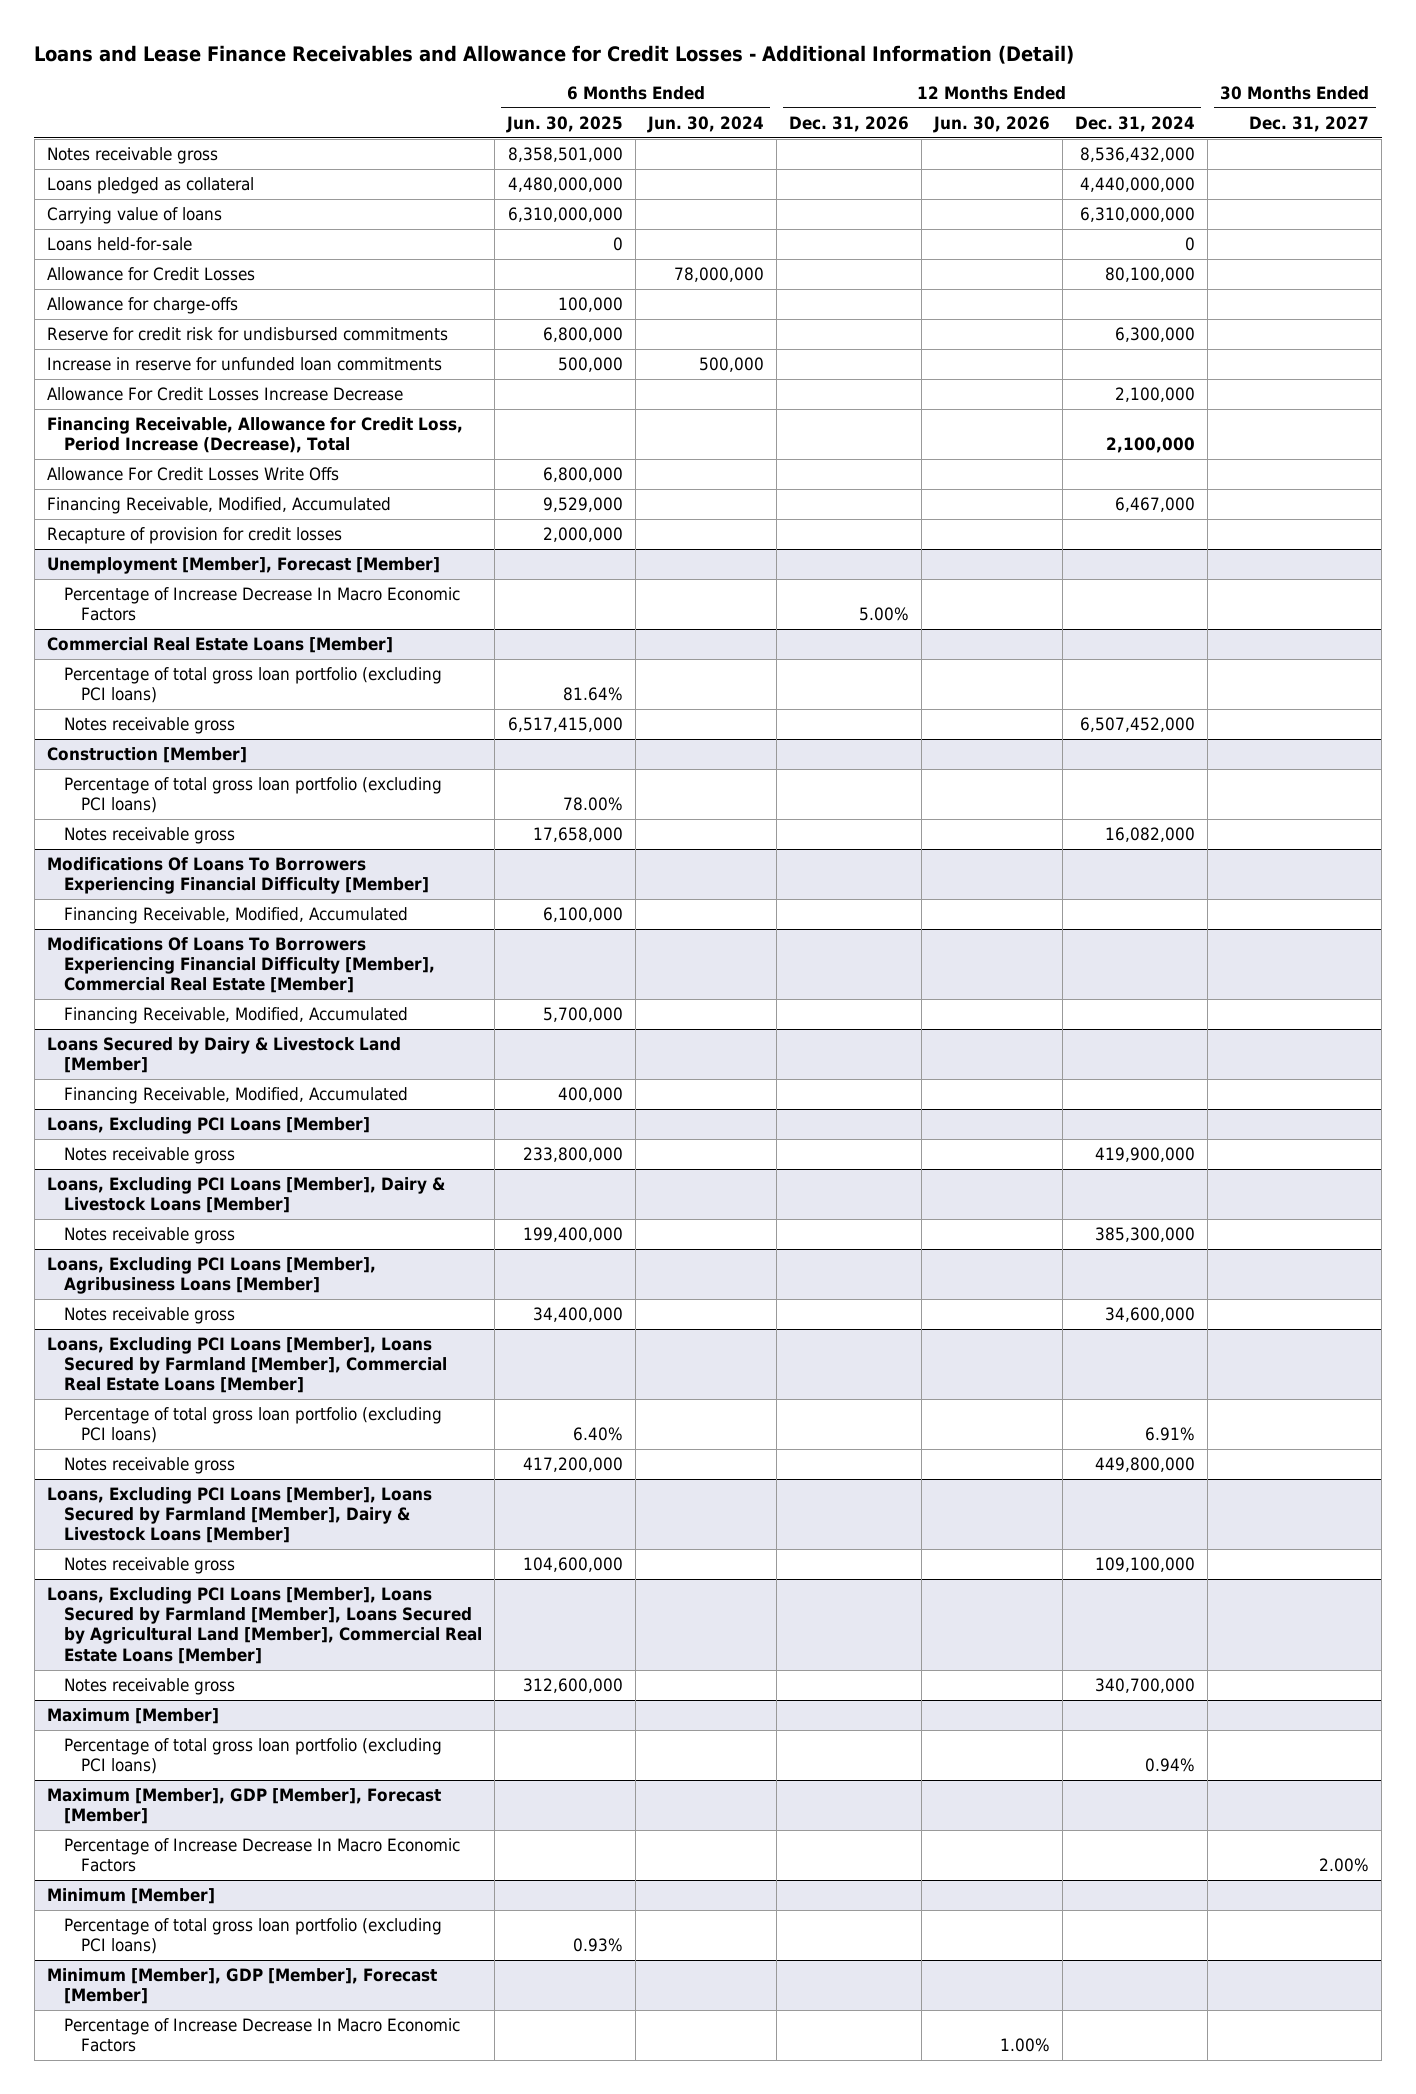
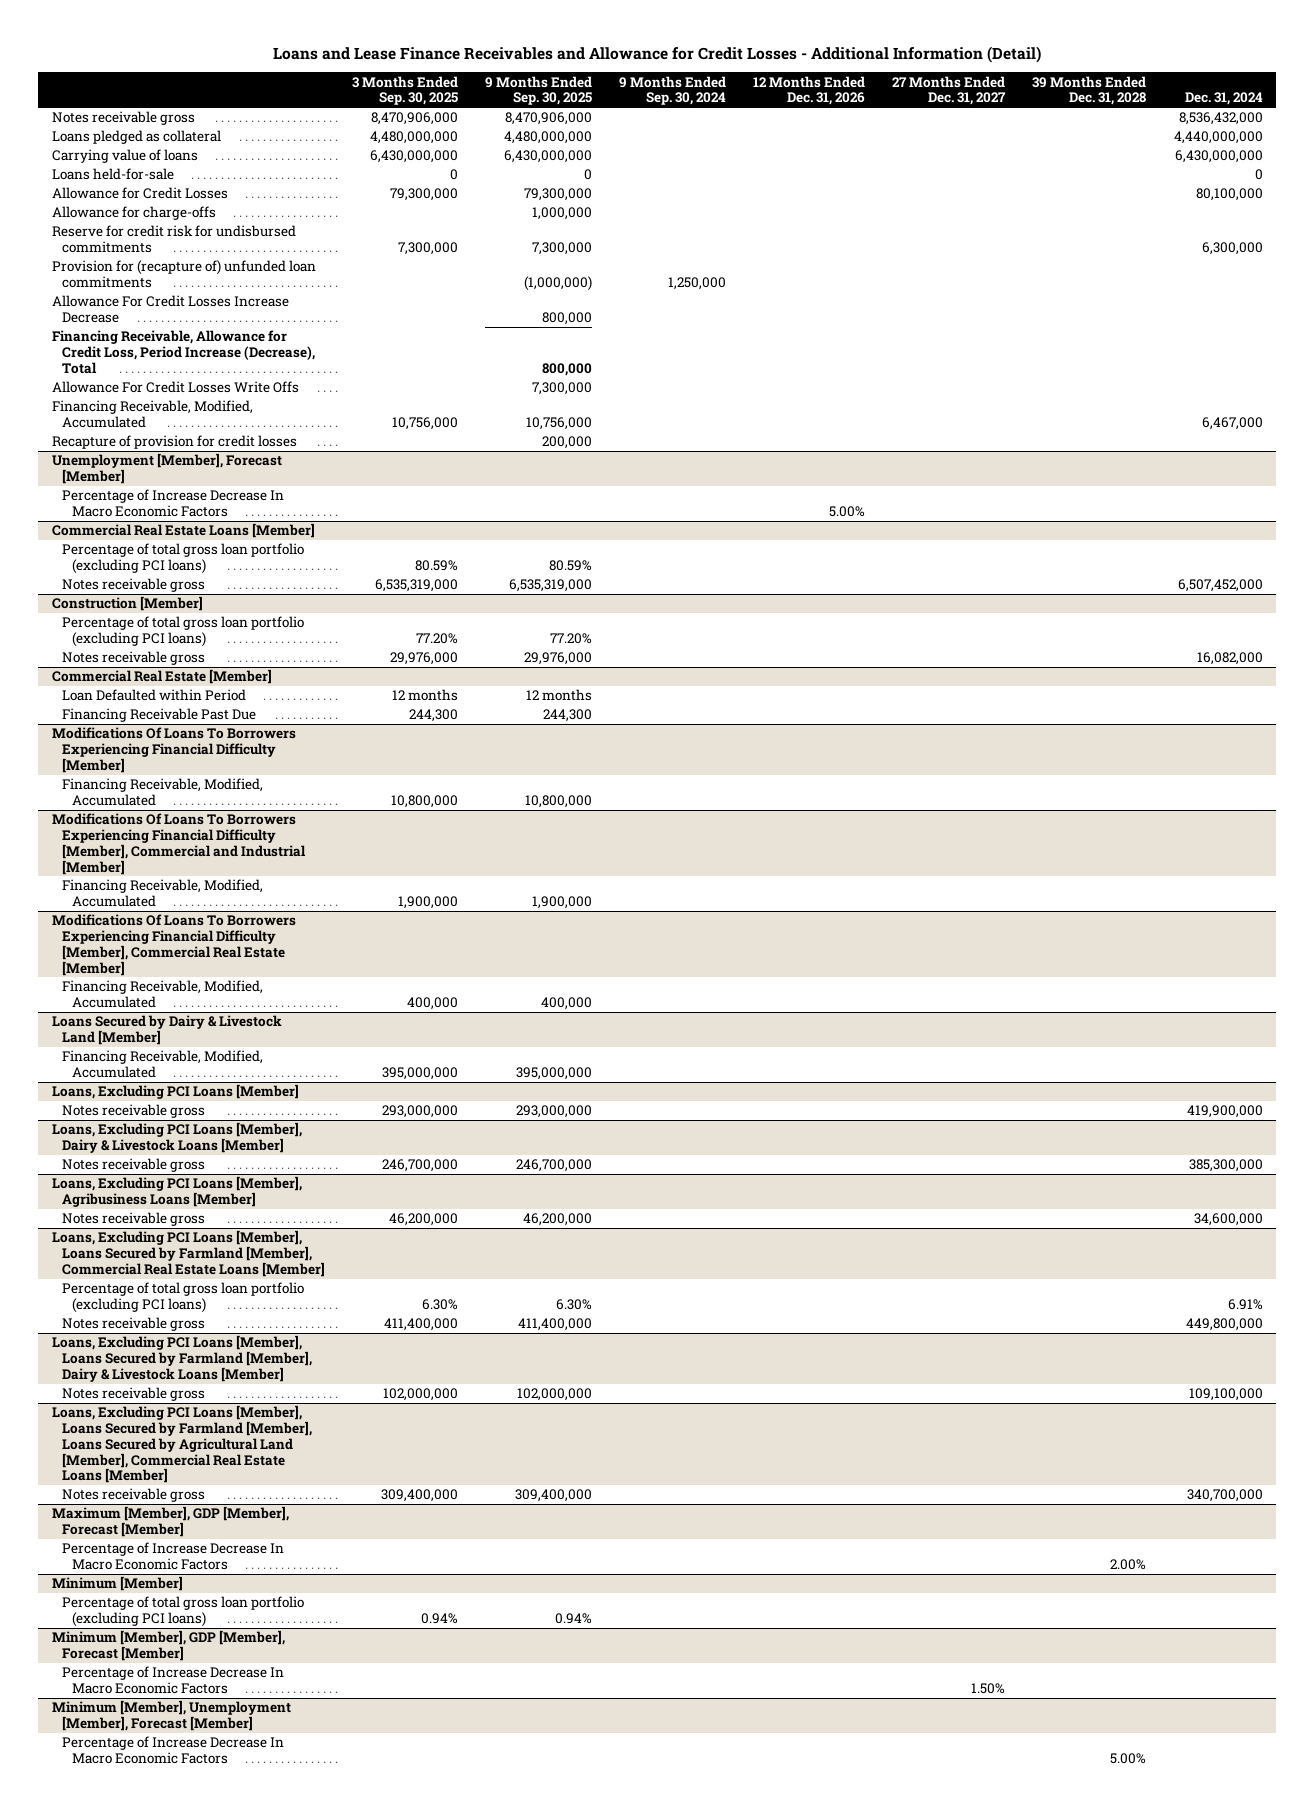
- | 6 Months Ended Jun. 30, 2025 | 6 Months Ended Jun. 30, 2024 | 12 Months Ended Dec. 31, 2026 | 12 Months Ended Jun. 30, 2026 | 12 Months Ended Dec. 31, 2024 | 30 Months Ended Dec. 31, 2027
+ | 3 Months Ended Sep. 30, 2025 | 9 Months Ended Sep. 30, 2025 | 9 Months Ended Sep. 30, 2024 | 12 Months Ended Dec. 31, 2026 | 27 Months Ended Dec. 31, 2027 | 39 Months Ended Dec. 31, 2028 | Dec. 31, 2024
- Increase in reserve for unfunded loan commitments | 500,000 | 500,000 | | | |
+ Provision for (recapture of) unfunded loan commitments | | (1,000,000) | 1,250,000 | | | |
+ Commercial Real Estate [Member]
+ Loan Defaulted within Period | 12 months | 12 months | | | | |
+ Financing Receivable Past Due | 244,300 | 244,300 | | | | |
+ Modifications Of Loans To Borrowers Experiencing Financial Difficulty [Member], Commercial and Industrial [Member]
+ Financing Receivable, Modified, Accumulated | 1,900,000 | 1,900,000 | | | | |
- Maximum [Member]
- Percentage of total gross loan portfolio (excluding PCI loans) | | | | | 0.94% |
+ Minimum [Member], Unemployment [Member], Forecast [Member]
+ Percentage of Increase Decrease In Macro Economic Factors | | | | | | 5.00% |

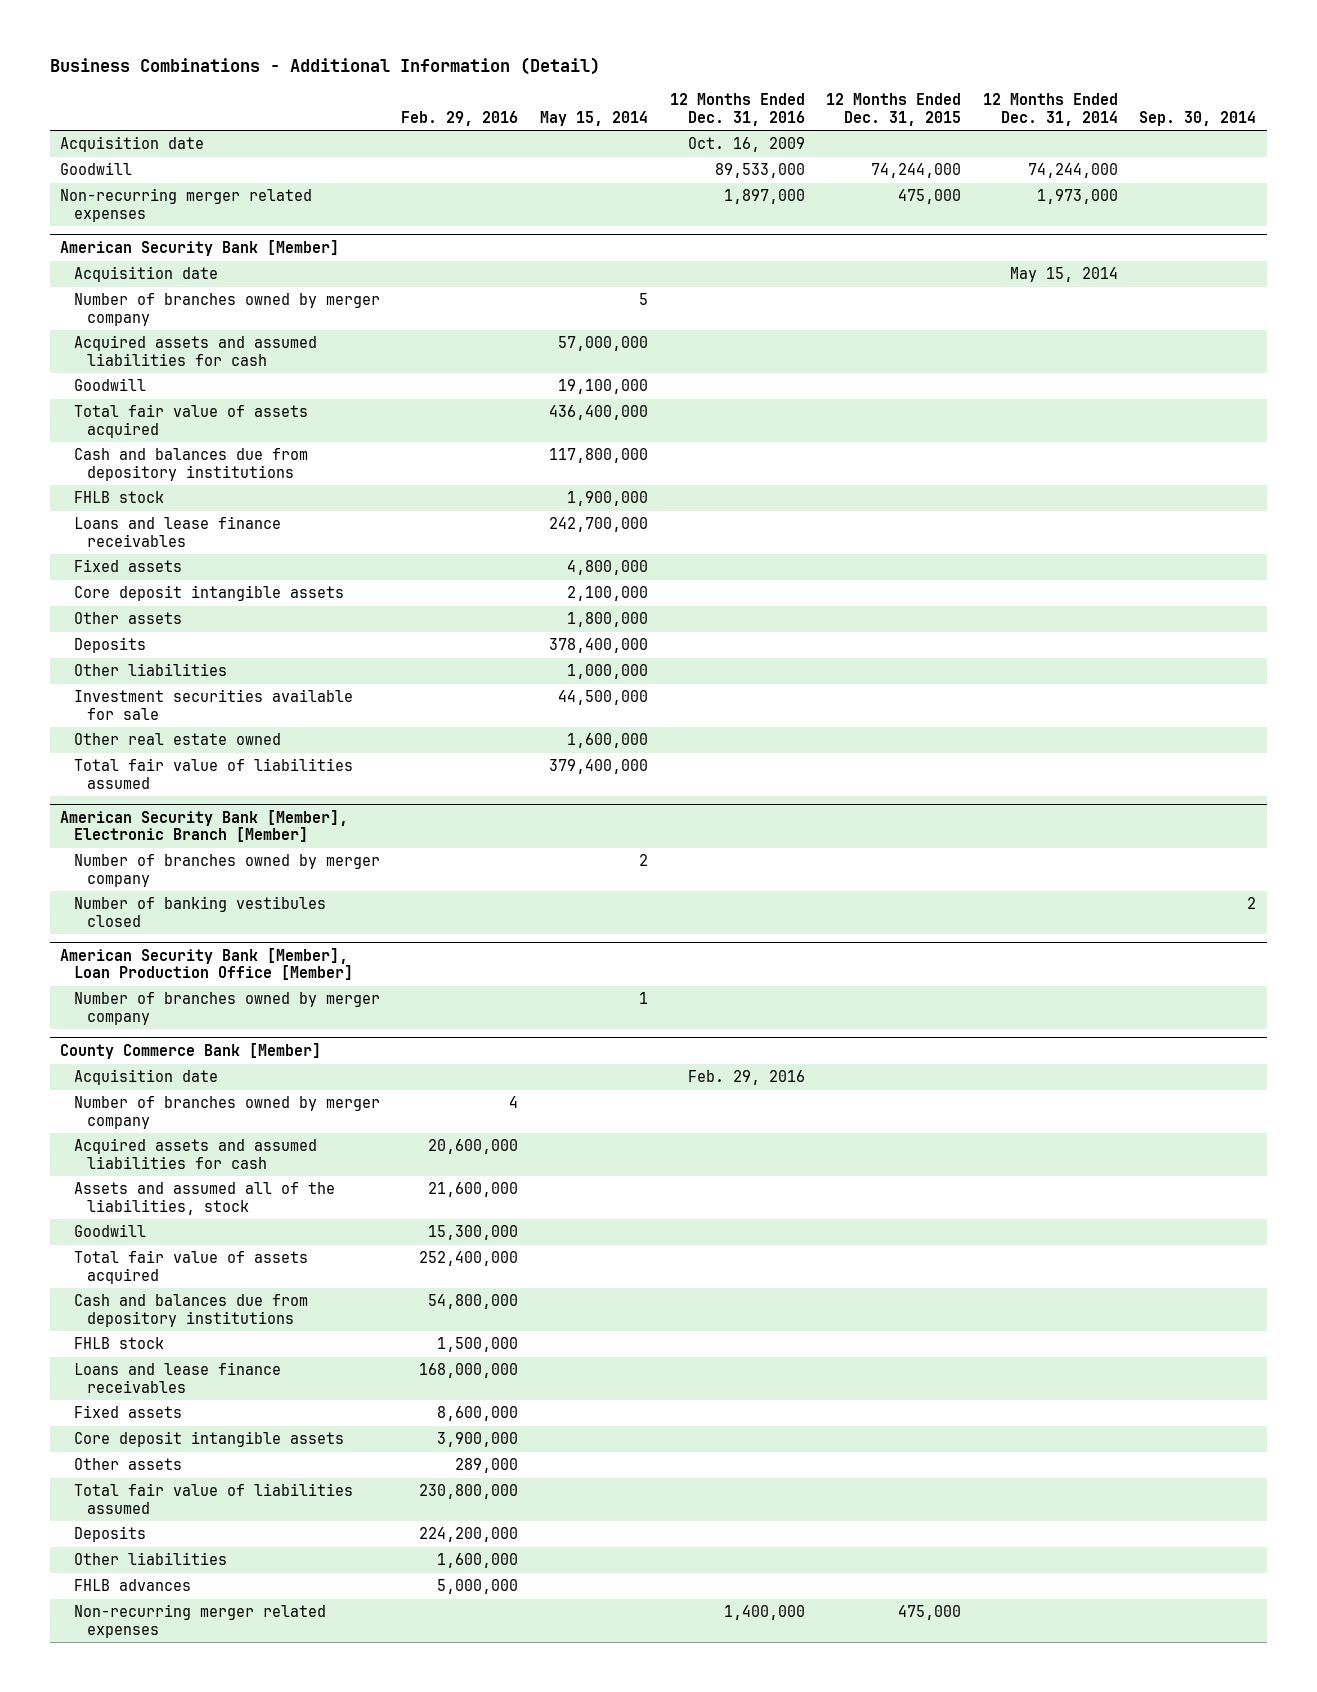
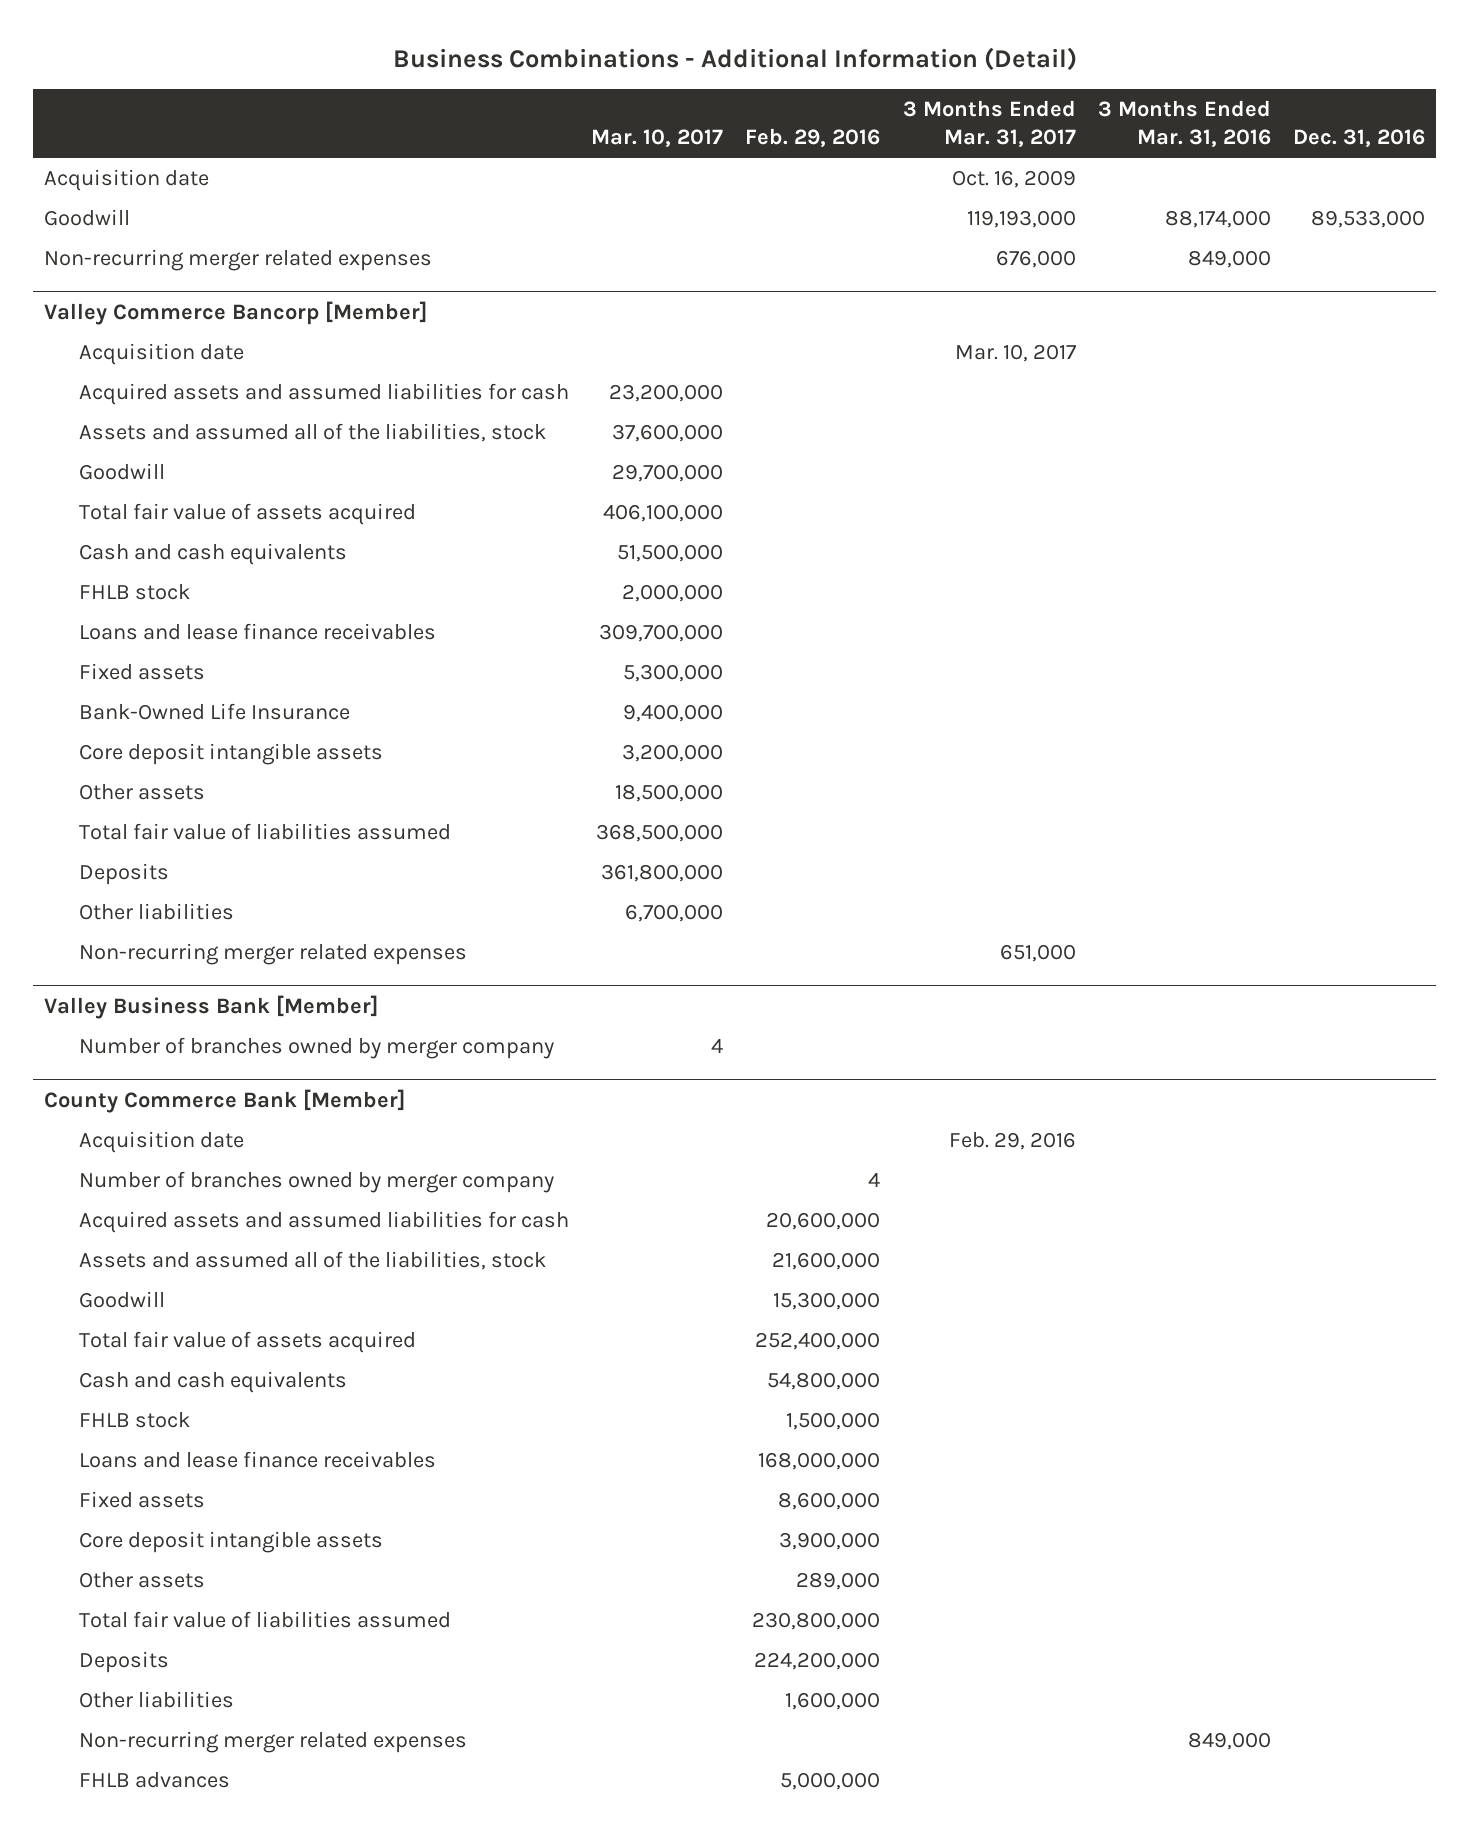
- | Feb. 29, 2016 | May 15, 2014 | 12 Months Ended Dec. 31, 2016 | 12 Months Ended Dec. 31, 2015 | 12 Months Ended Dec. 31, 2014 | Sep. 30, 2014
+ | Mar. 10, 2017 | Feb. 29, 2016 | 3 Months Ended Mar. 31, 2017 | 3 Months Ended Mar. 31, 2016 | Dec. 31, 2016
- American Security Bank [Member]
- Acquisition date | | | | | May 15, 2014 |
- Number of branches owned by merger company | | 5 | | | |
- Acquired assets and assumed liabilities for cash | | 57,000,000 | | | |
- Goodwill | | 19,100,000 | | | |
- Total fair value of assets acquired | | 436,400,000 | | | |
- Cash and balances due from depository institutions | | 117,800,000 | | | |
- FHLB stock | | 1,900,000 | | | |
- Loans and lease finance receivables | | 242,700,000 | | | |
- Fixed assets | | 4,800,000 | | | |
- Core deposit intangible assets | | 2,100,000 | | | |
- Other assets | | 1,800,000 | | | |
- Deposits | | 378,400,000 | | | |
- Other liabilities | | 1,000,000 | | | |
- Investment securities available for sale | | 44,500,000 | | | |
- Other real estate owned | | 1,600,000 | | | |
- Total fair value of liabilities assumed | | 379,400,000 | | | |
- American Security Bank [Member], Electronic Branch [Member]
- Number of branches owned by merger company | | 2 | | | |
- Number of banking vestibules closed | | | | | | 2
- American Security Bank [Member], Loan Production Office [Member]
- Number of branches owned by merger company | | 1 | | | |
+ Valley Commerce Bancorp [Member]
+ Acquisition date | | | Mar. 10, 2017 | |
+ Acquired assets and assumed liabilities for cash | 23,200,000 | | | |
+ Assets and assumed all of the liabilities, stock | 37,600,000 | | | |
+ Goodwill | 29,700,000 | | | |
+ Total fair value of assets acquired | 406,100,000 | | | |
+ Cash and cash equivalents | 51,500,000 | | | |
+ FHLB stock | 2,000,000 | | | |
+ Loans and lease finance receivables | 309,700,000 | | | |
+ Fixed assets | 5,300,000 | | | |
+ Bank-Owned Life Insurance | 9,400,000 | | | |
+ Core deposit intangible assets | 3,200,000 | | | |
+ Other assets | 18,500,000 | | | |
+ Total fair value of liabilities assumed | 368,500,000 | | | |
+ Deposits | 361,800,000 | | | |
+ Other liabilities | 6,700,000 | | | |
+ Non-recurring merger related expenses | | | 651,000 | |
+ Valley Business Bank [Member]
+ Number of branches owned by merger company | 4 | | | |
@ County Commerce Bank [Member]
- Cash and balances due from depository institutions | 54,800,000 | | | | |
+ Cash and cash equivalents | | 54,800,000 | | |
moved down: FHLB advances | | 5,000,000 | | |

